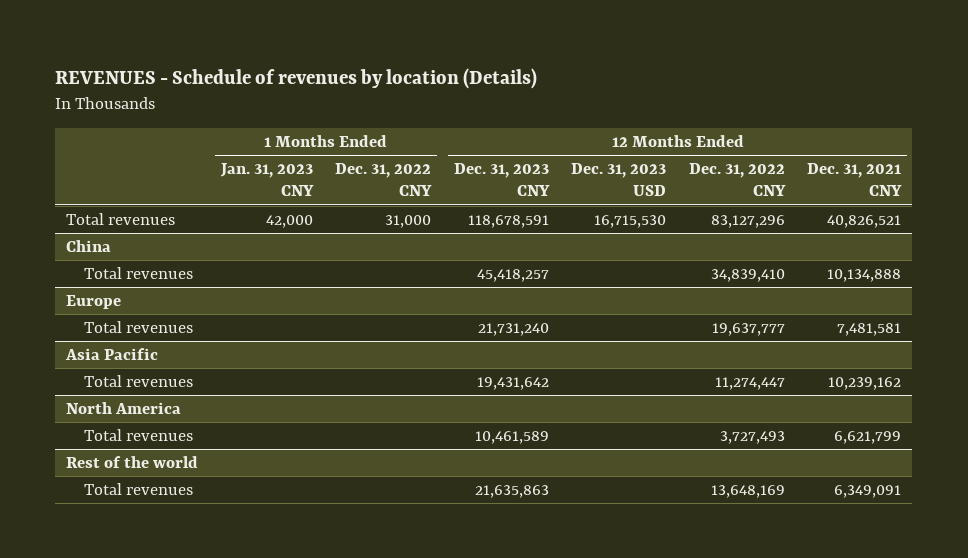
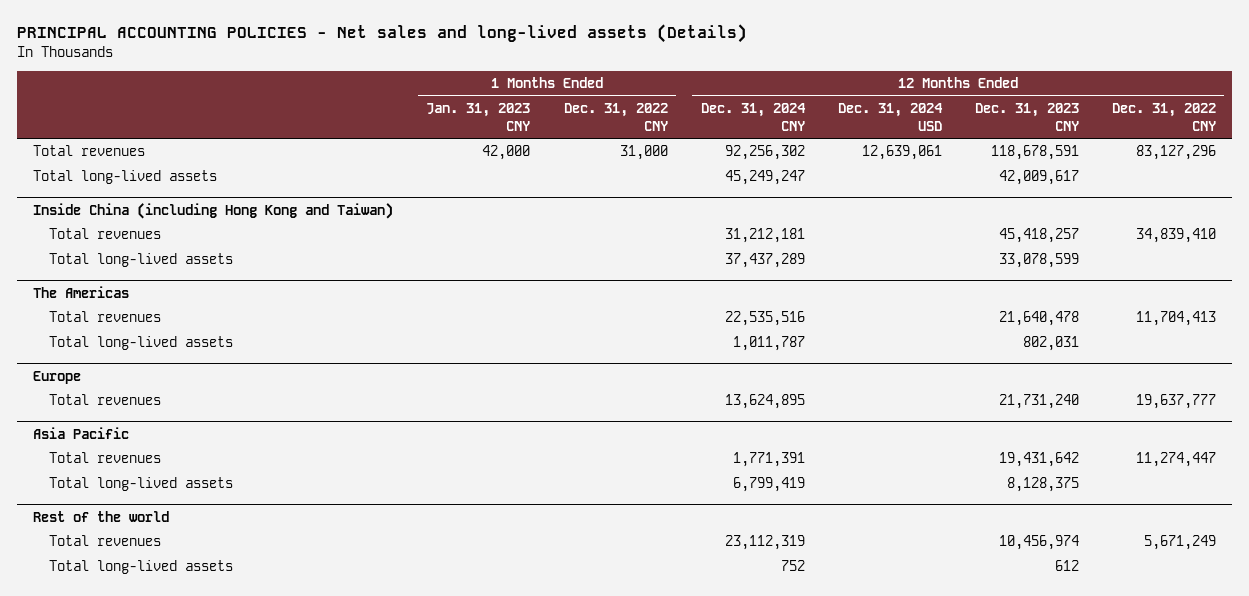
- REVENUES - Schedule of revenues by location (Details)
+ PRINCIPAL ACCOUNTING POLICIES - Net sales and long-lived assets (Details)
- | 1 Months Ended Jan. 31, 2023 CNY | 1 Months Ended Dec. 31, 2022 CNY | 12 Months Ended Dec. 31, 2023 CNY | 12 Months Ended Dec. 31, 2023 USD | 12 Months Ended Dec. 31, 2022 CNY | 12 Months Ended Dec. 31, 2021 CNY
+ | 1 Months Ended Jan. 31, 2023 CNY | 1 Months Ended Dec. 31, 2022 CNY | 12 Months Ended Dec. 31, 2024 CNY | 12 Months Ended Dec. 31, 2024 USD | 12 Months Ended Dec. 31, 2023 CNY | 12 Months Ended Dec. 31, 2022 CNY
- China
+ Total long-lived assets | | | 45,249,247 | | 42,009,617 |
+ Inside China (including Hong Kong and Taiwan)
+ Total long-lived assets | | | 37,437,289 | | 33,078,599 |
+ The Americas
+ Total revenues | | | 22,535,516 | | 21,640,478 | 11,704,413
+ Total long-lived assets | | | 1,011,787 | | 802,031 |
- North America
- Total revenues | | | 10,461,589 | | 3,727,493 | 6,621,799
@ Asia Pacific
+ Total long-lived assets | | | 6,799,419 | | 8,128,375 |
@ Rest of the world
- Total revenues | | | 21,635,863 | | 13,648,169 | 6,349,091
+ Total revenues | | | 23,112,319 | | 10,456,974 | 5,671,249
+ Total long-lived assets | | | 752 | | 612 |

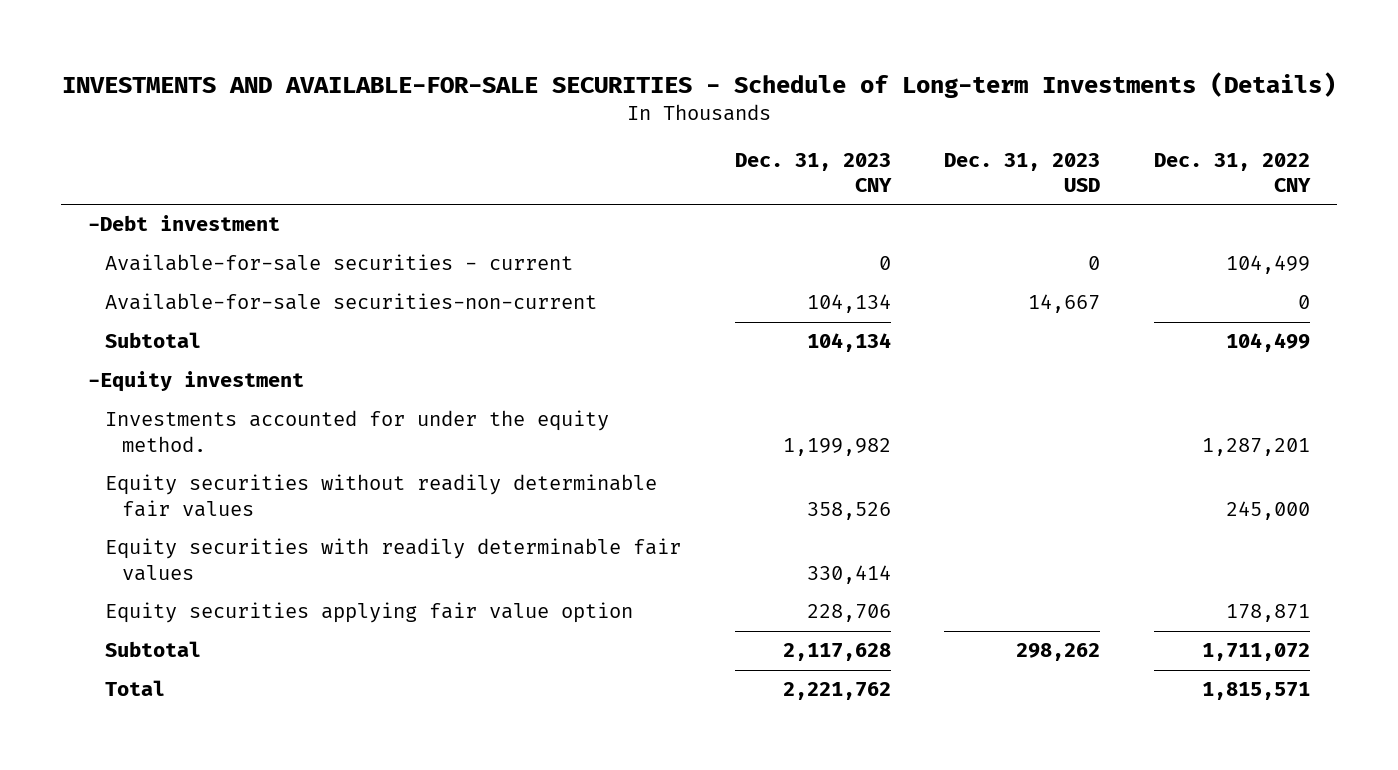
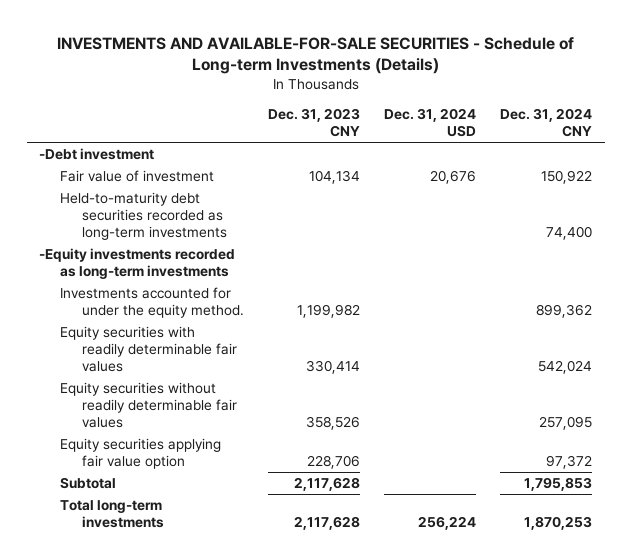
- | Dec. 31, 2023 CNY | Dec. 31, 2023 USD | Dec. 31, 2022 CNY
+ | Dec. 31, 2023 CNY | Dec. 31, 2024 USD | Dec. 31, 2024 CNY
- Available-for-sale securities - current | 0 | 0 | 104,499
- Available-for-sale securities-non-current | 104,134 | 14,667 | 0
- Subtotal | 104,134 | | 104,499
- -Equity investment
+ Fair value of investment | 104,134 | 20,676 | 150,922
+ Held-to-maturity debt securities recorded as long-term investments | | | 74,400
+ -Equity investments recorded as long-term investments
moved down: Equity securities without readily determinable fair values | 358,526 | | 257,095
- Total | 2,221,762 | | 1,815,571
+ Total long-term investments | 2,117,628 | 256,224 | 1,870,253

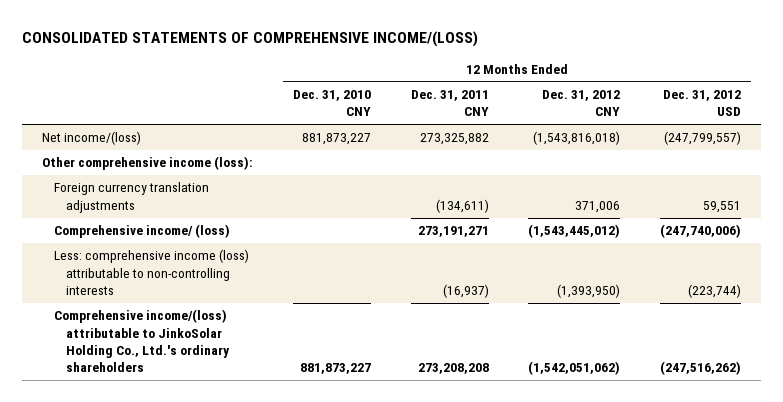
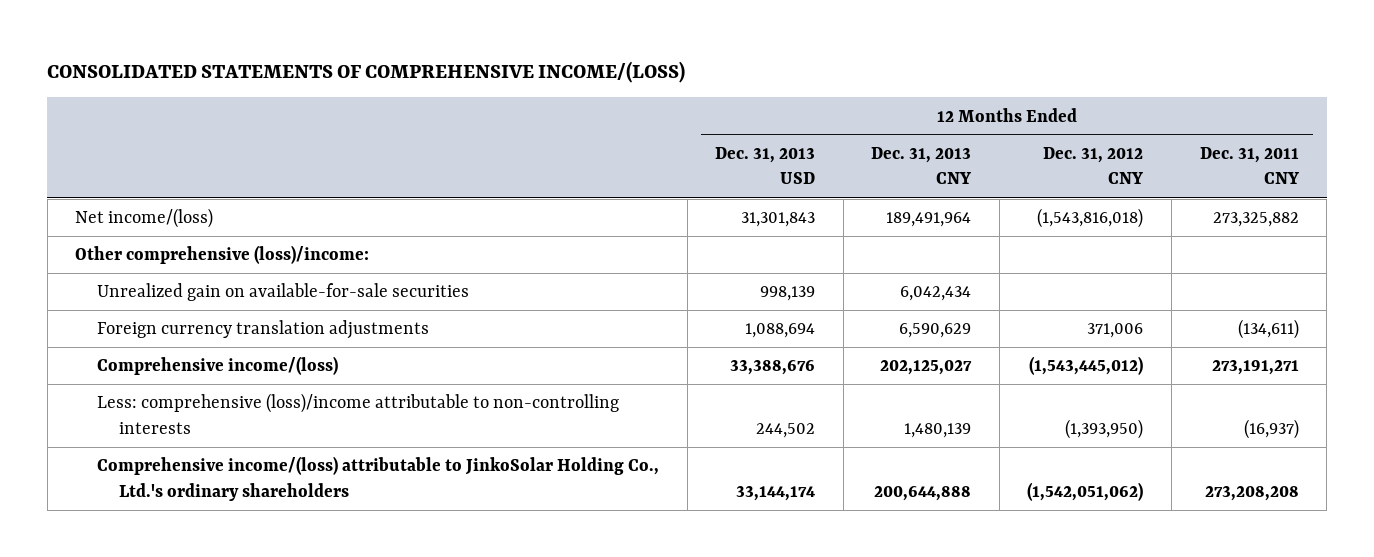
- | 12 Months Ended Dec. 31, 2010 CNY | 12 Months Ended Dec. 31, 2011 CNY | 12 Months Ended Dec. 31, 2012 CNY | 12 Months Ended Dec. 31, 2012 USD
+ | 12 Months Ended Dec. 31, 2013 USD | 12 Months Ended Dec. 31, 2013 CNY | 12 Months Ended Dec. 31, 2012 CNY | 12 Months Ended Dec. 31, 2011 CNY
- Other comprehensive income (loss):
+ Other comprehensive (loss)/income:
+ Unrealized gain on available-for-sale securities | 998,139 | 6,042,434 | |
- Comprehensive income/ (loss) | | 273,191,271 | (1,543,445,012) | (247,740,006)
- Less: comprehensive income (loss) attributable to non-controlling interests | | (16,937) | (1,393,950) | (223,744)
+ Comprehensive income/(loss) | 33,388,676 | 202,125,027 | (1,543,445,012) | 273,191,271
+ Less: comprehensive (loss)/income attributable to non-controlling interests | 244,502 | 1,480,139 | (1,393,950) | (16,937)

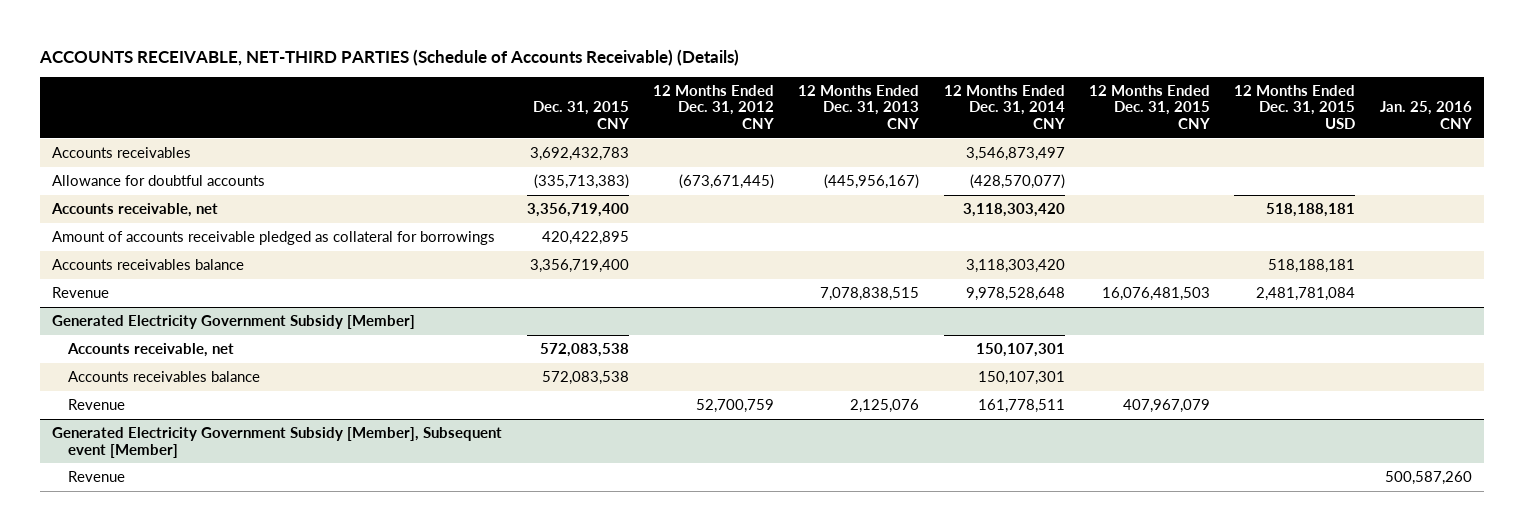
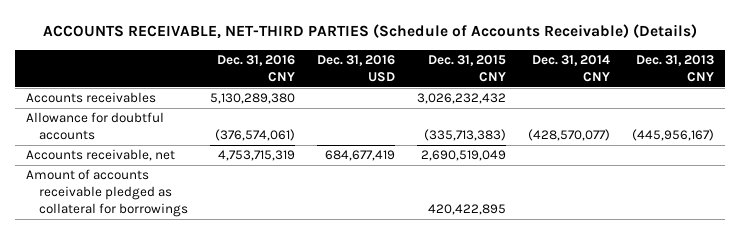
- | Dec. 31, 2015 CNY | 12 Months Ended Dec. 31, 2012 CNY | 12 Months Ended Dec. 31, 2013 CNY | 12 Months Ended Dec. 31, 2014 CNY | 12 Months Ended Dec. 31, 2015 CNY | 12 Months Ended Dec. 31, 2015 USD | Jan. 25, 2016 CNY
+ | Dec. 31, 2016 CNY | Dec. 31, 2016 USD | Dec. 31, 2015 CNY | Dec. 31, 2014 CNY | Dec. 31, 2013 CNY
- Accounts receivables | 3,692,432,783 | | | 3,546,873,497 | | |
+ Accounts receivables | 5,130,289,380 | | 3,026,232,432 | |
- Accounts receivable, net | 3,356,719,400 | | | 3,118,303,420 | | 518,188,181 |
+ Accounts receivable, net | 4,753,715,319 | 684,677,419 | 2,690,519,049 | |
- Accounts receivables balance | 3,356,719,400 | | | 3,118,303,420 | | 518,188,181 |
- Revenue | | | 7,078,838,515 | 9,978,528,648 | 16,076,481,503 | 2,481,781,084 |
- Generated Electricity Government Subsidy [Member]
- Accounts receivable, net | 572,083,538 | | | 150,107,301 | | |
- Accounts receivables balance | 572,083,538 | | | 150,107,301 | | |
- Revenue | | 52,700,759 | 2,125,076 | 161,778,511 | 407,967,079 | |
- Generated Electricity Government Subsidy [Member], Subsequent event [Member]
- Revenue | | | | | | | 500,587,260

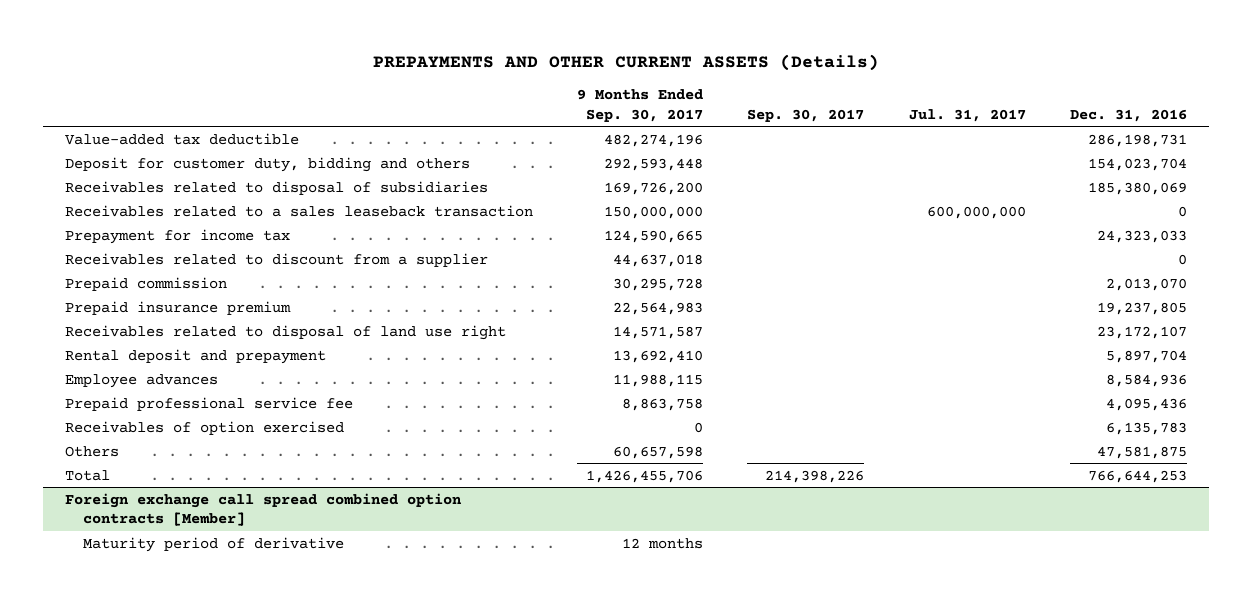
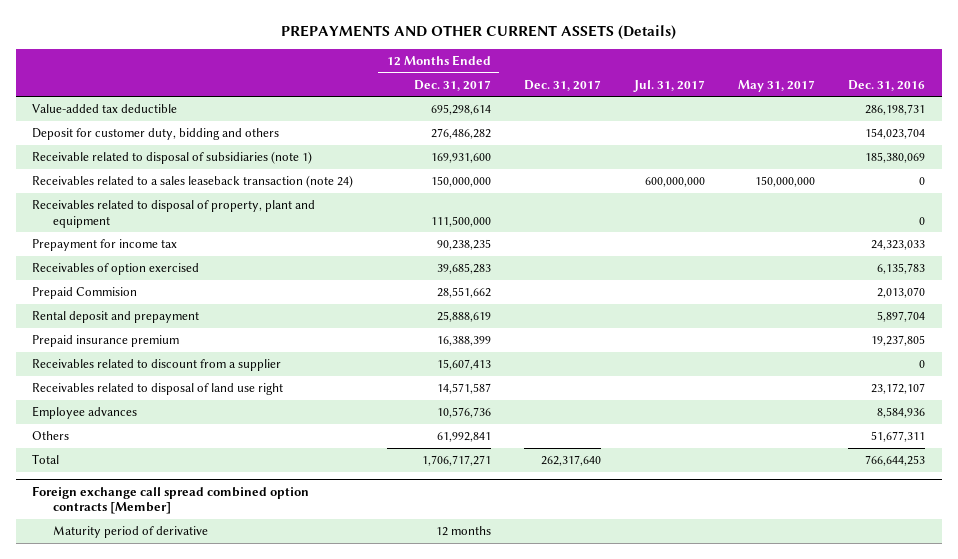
- | 9 Months Ended Sep. 30, 2017 | Sep. 30, 2017 | Jul. 31, 2017 | Dec. 31, 2016
+ | 12 Months Ended Dec. 31, 2017 | Dec. 31, 2017 | Jul. 31, 2017 | May 31, 2017 | Dec. 31, 2016
- Receivables related to disposal of subsidiaries | 169,726,200 | | | 185,380,069
- Receivables related to a sales leaseback transaction | 150,000,000 | | 600,000,000 | 0
+ Receivable related to disposal of subsidiaries (note 1) | 169,931,600 | | | | 185,380,069
+ Receivables related to a sales leaseback transaction (note 24) | 150,000,000 | | 600,000,000 | 150,000,000 | 0
+ Receivables related to disposal of property, plant and equipment | 111,500,000 | | | | 0
- Prepaid commission | 30,295,728 | | | 2,013,070
moved up: Receivables of option exercised | 39,685,283 | | | | 6,135,783
+ Prepaid Commision | 28,551,662 | | | | 2,013,070
moved up: Rental deposit and prepayment | 25,888,619 | | | | 5,897,704
moved down: Receivables related to discount from a supplier | 15,607,413 | | | | 0
- Prepaid professional service fee | 8,863,758 | | | 4,095,436
- Others | 60,657,598 | | | 47,581,875
+ Others | 61,992,841 | | | | 51,677,311

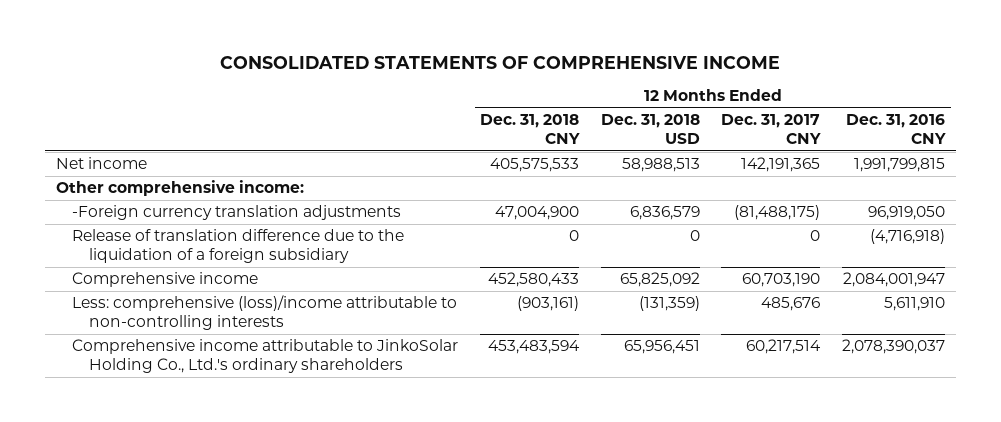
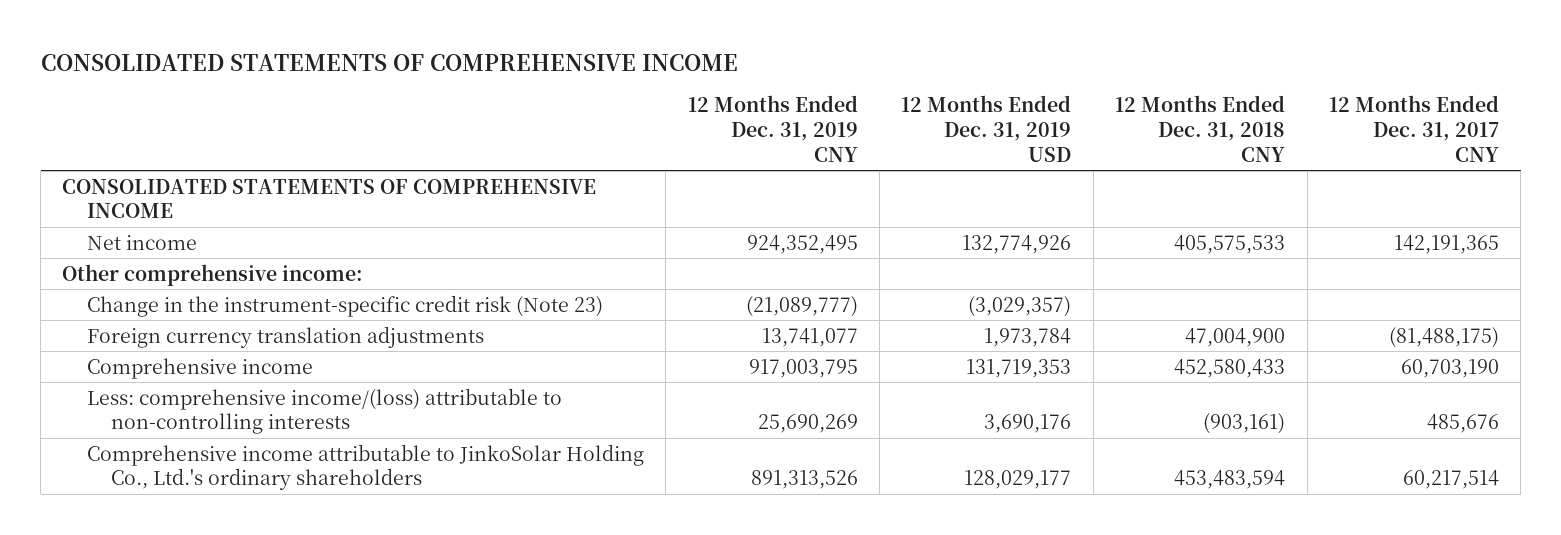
- | 12 Months Ended Dec. 31, 2018 CNY | 12 Months Ended Dec. 31, 2018 USD | 12 Months Ended Dec. 31, 2017 CNY | 12 Months Ended Dec. 31, 2016 CNY
+ | 12 Months Ended Dec. 31, 2019 CNY | 12 Months Ended Dec. 31, 2019 USD | 12 Months Ended Dec. 31, 2018 CNY | 12 Months Ended Dec. 31, 2017 CNY
+ CONSOLIDATED STATEMENTS OF COMPREHENSIVE INCOME
- -Foreign currency translation adjustments | 47,004,900 | 6,836,579 | (81,488,175) | 96,919,050
- Release of translation difference due to the liquidation of a foreign subsidiary | 0 | 0 | 0 | (4,716,918)
+ Change in the instrument-specific credit risk (Note 23) | (21,089,777) | (3,029,357) | |
+ Foreign currency translation adjustments | 13,741,077 | 1,973,784 | 47,004,900 | (81,488,175)
- Less: comprehensive (loss)/income attributable to non-controlling interests | (903,161) | (131,359) | 485,676 | 5,611,910
+ Less: comprehensive income/(loss) attributable to non-controlling interests | 25,690,269 | 3,690,176 | (903,161) | 485,676

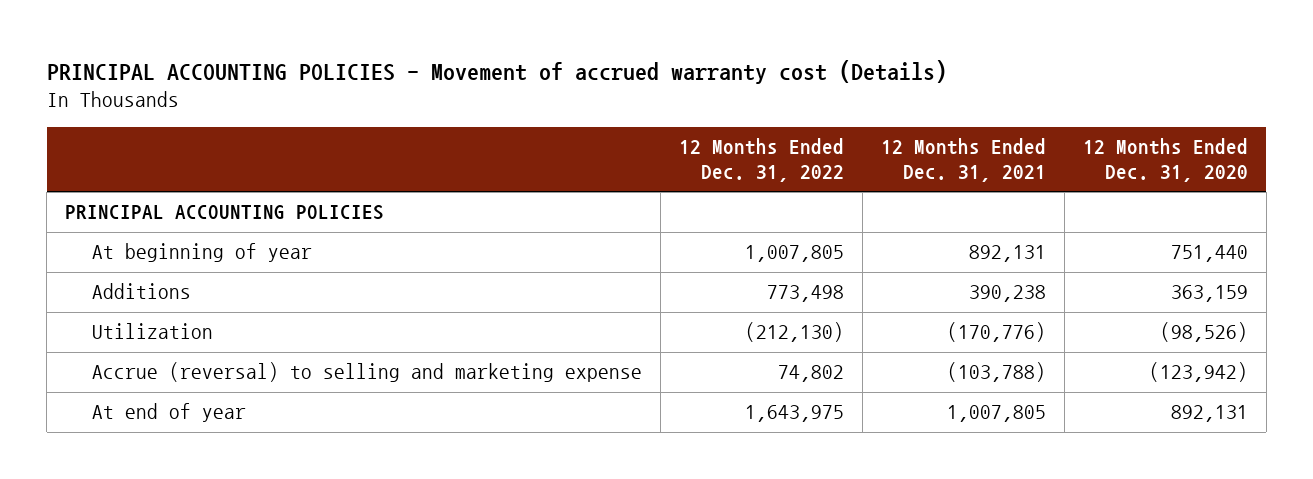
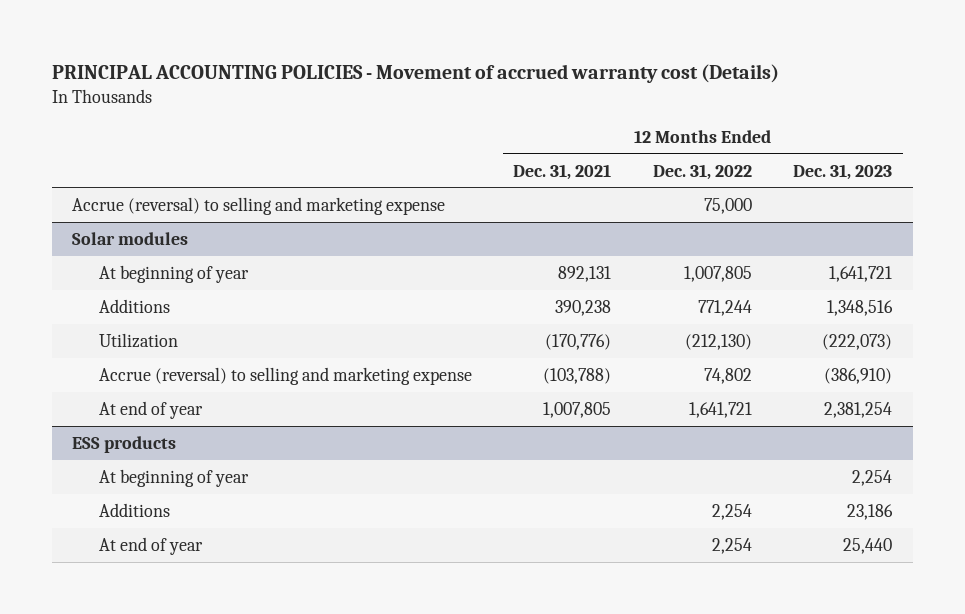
- | 12 Months Ended Dec. 31, 2022 | 12 Months Ended Dec. 31, 2021 | 12 Months Ended Dec. 31, 2020
+ | 12 Months Ended Dec. 31, 2021 | 12 Months Ended Dec. 31, 2022 | 12 Months Ended Dec. 31, 2023
- PRINCIPAL ACCOUNTING POLICIES
+ Accrue (reversal) to selling and marketing expense | | 75,000 |
+ Solar modules
- Additions | 773,498 | 390,238 | 363,159
+ Additions | 390,238 | 771,244 | 1,348,516
- At end of year | 1,643,975 | 1,007,805 | 892,131
+ At end of year | 1,007,805 | 1,641,721 | 2,381,254
+ ESS products
+ At beginning of year | | | 2,254
+ Additions | | 2,254 | 23,186
+ At end of year | | 2,254 | 25,440

